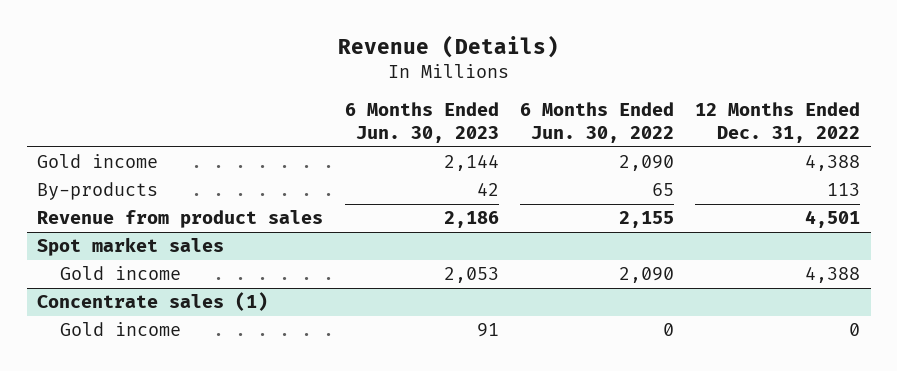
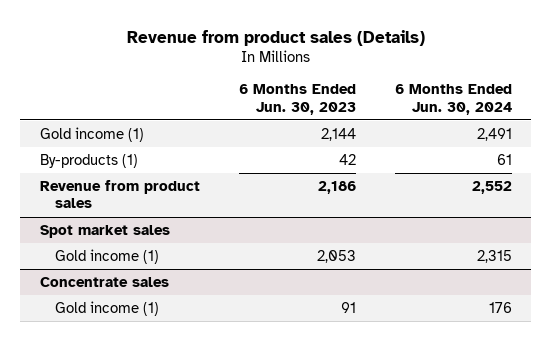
- Revenue (Details)
+ Revenue from product sales (Details)
- | 6 Months Ended Jun. 30, 2023 | 6 Months Ended Jun. 30, 2022 | 12 Months Ended Dec. 31, 2022
+ | 6 Months Ended Jun. 30, 2023 | 6 Months Ended Jun. 30, 2024
- Gold income | 2,144 | 2,090 | 4,388
- By-products | 42 | 65 | 113
+ Gold income (1) | 2,144 | 2,491
+ By-products (1) | 42 | 61
@ Spot market sales
- Gold income | 2,053 | 2,090 | 4,388
- Concentrate sales (1)
- Gold income | 91 | 0 | 0
@ Spot market sales
+ Gold income (1) | 2,053 | 2,315
+ Concentrate sales
+ Gold income (1) | 91 | 176

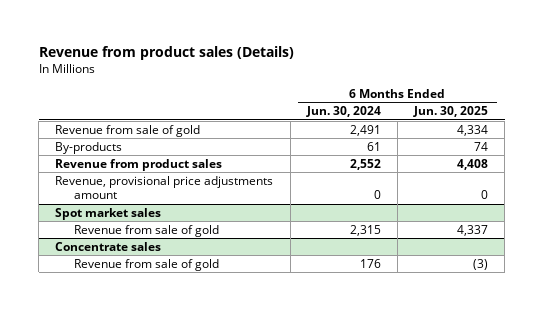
- | 6 Months Ended Jun. 30, 2023 | 6 Months Ended Jun. 30, 2024
+ | 6 Months Ended Jun. 30, 2024 | 6 Months Ended Jun. 30, 2025
- Gold income (1) | 2,144 | 2,491
- By-products (1) | 42 | 61
+ Revenue from sale of gold | 2,491 | 4,334
+ By-products | 61 | 74
+ Revenue, provisional price adjustments amount | 0 | 0
@ Spot market sales
- Gold income (1) | 2,053 | 2,315
+ Revenue from sale of gold | 2,315 | 4,337
@ Concentrate sales
- Gold income (1) | 91 | 176
+ Revenue from sale of gold | 176 | (3)

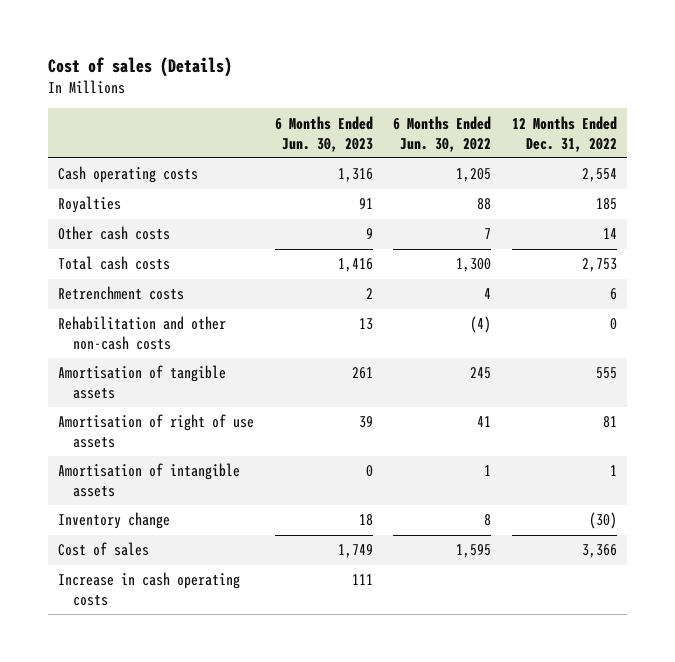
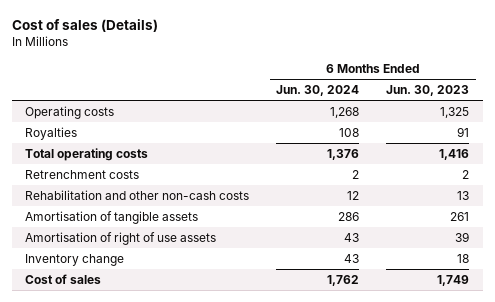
- | 6 Months Ended Jun. 30, 2023 | 6 Months Ended Jun. 30, 2022 | 12 Months Ended Dec. 31, 2022
+ | 6 Months Ended Jun. 30, 2024 | 6 Months Ended Jun. 30, 2023
- Cash operating costs | 1,316 | 1,205 | 2,554
+ Operating costs | 1,268 | 1,325
- Other cash costs | 9 | 7 | 14
- Total cash costs | 1,416 | 1,300 | 2,753
+ Total operating costs | 1,376 | 1,416
- Amortisation of intangible assets | 0 | 1 | 1
- Increase in cash operating costs | 111 | |

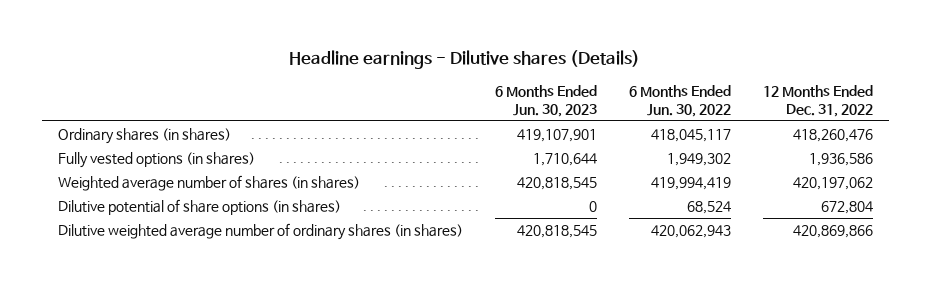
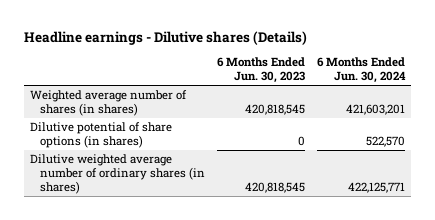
- | 6 Months Ended Jun. 30, 2023 | 6 Months Ended Jun. 30, 2022 | 12 Months Ended Dec. 31, 2022
+ | 6 Months Ended Jun. 30, 2023 | 6 Months Ended Jun. 30, 2024
- Ordinary shares (in shares) | 419,107,901 | 418,045,117 | 418,260,476
- Fully vested options (in shares) | 1,710,644 | 1,949,302 | 1,936,586

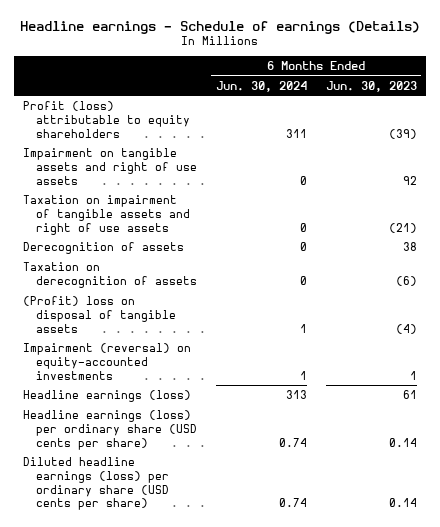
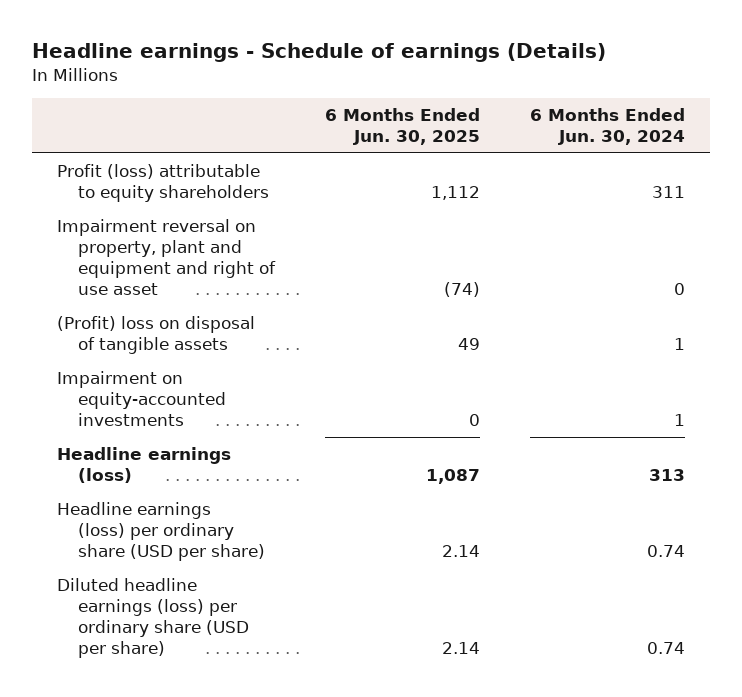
- | 6 Months Ended Jun. 30, 2024 | 6 Months Ended Jun. 30, 2023
+ | 6 Months Ended Jun. 30, 2025 | 6 Months Ended Jun. 30, 2024
- Impairment on tangible assets and right of use assets | 0 | 92
- Taxation on impairment of tangible assets and right of use assets | 0 | (21)
- Derecognition of assets | 0 | 38
- Taxation on derecognition of assets | 0 | (6)
+ Impairment reversal on property, plant and equipment and right of use asset | (74) | 0
- Impairment (reversal) on equity-accounted investments | 1 | 1
+ Impairment on equity-accounted investments | 0 | 1
- Headline earnings (loss) per ordinary share (USD cents per share) | 0.74 | 0.14
- Diluted headline earnings (loss) per ordinary share (USD cents per share) | 0.74 | 0.14
+ Headline earnings (loss) per ordinary share (USD per share) | 2.14 | 0.74
+ Diluted headline earnings (loss) per ordinary share (USD per share) | 2.14 | 0.74

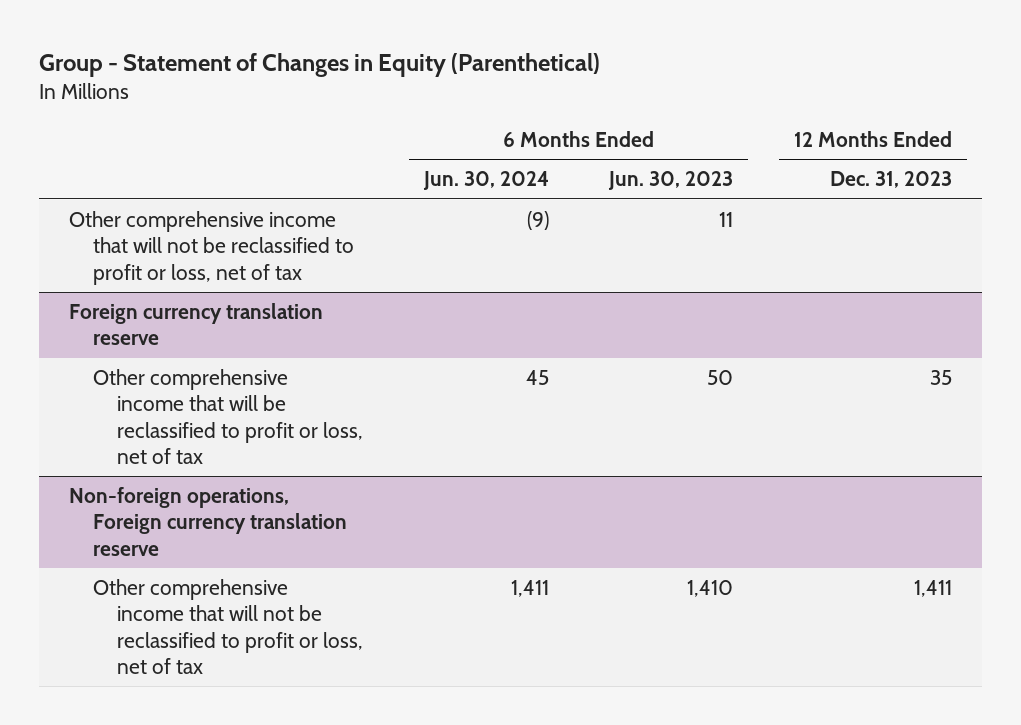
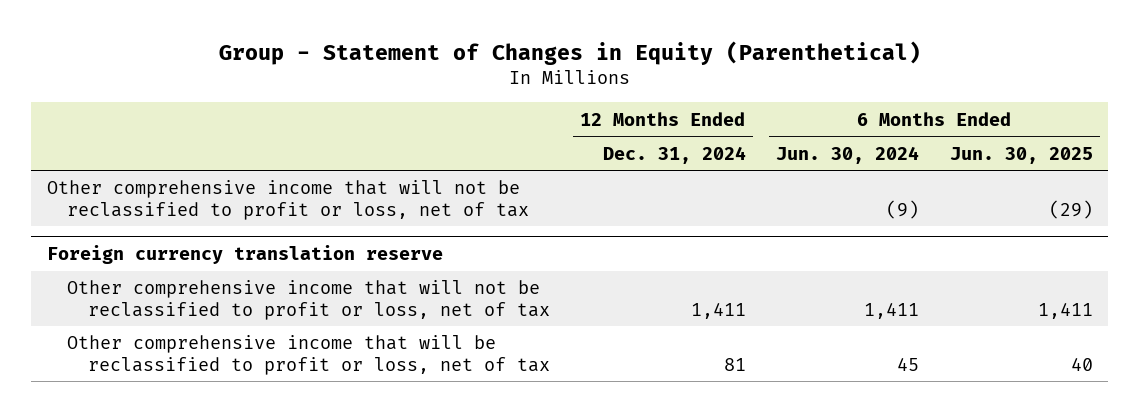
- | 6 Months Ended Jun. 30, 2024 | 6 Months Ended Jun. 30, 2023 | 12 Months Ended Dec. 31, 2023
+ | 12 Months Ended Dec. 31, 2024 | 6 Months Ended Jun. 30, 2024 | 6 Months Ended Jun. 30, 2025
- Non-foreign operations, Foreign currency translation reserve
@ Foreign currency translation reserve
moved down: Other comprehensive income that will be reclassified to profit or loss, net of tax | 81 | 45 | 40

